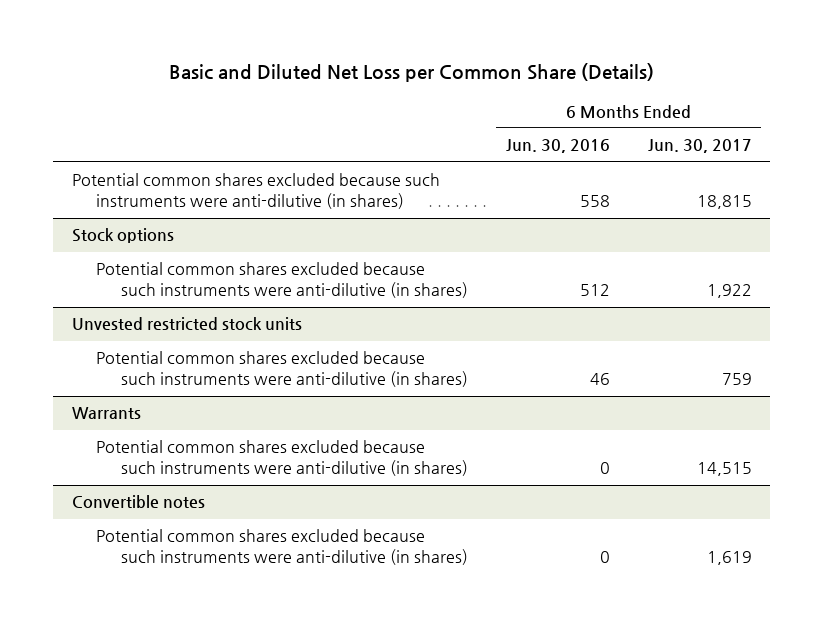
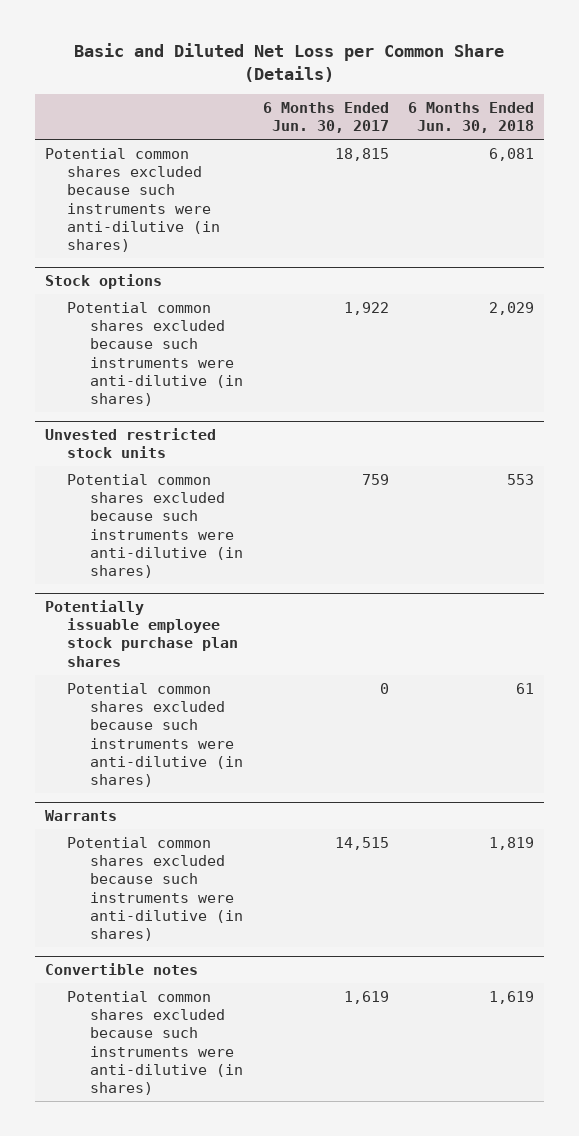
- | 6 Months Ended Jun. 30, 2016 | 6 Months Ended Jun. 30, 2017
+ | 6 Months Ended Jun. 30, 2017 | 6 Months Ended Jun. 30, 2018
+ Potentially issuable employee stock purchase plan shares
+ Potential common shares excluded because such instruments were anti-dilutive (in shares) | 0 | 61

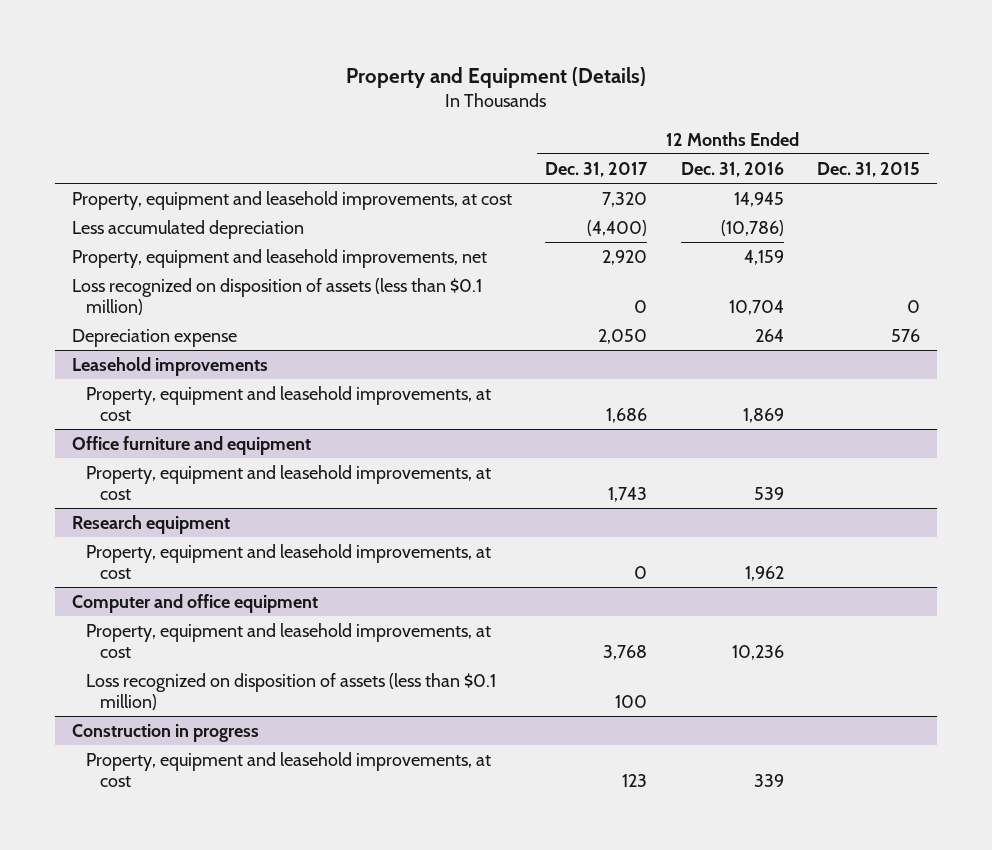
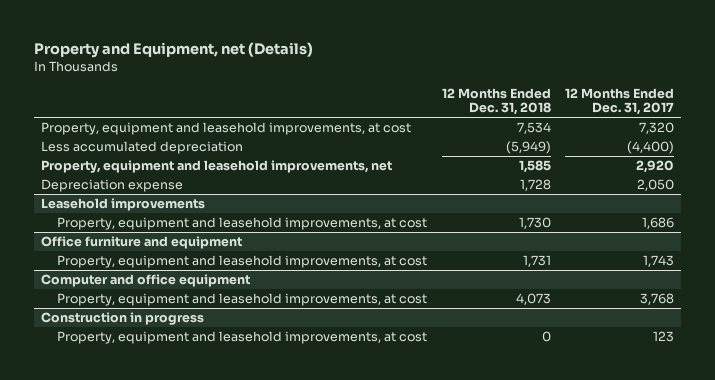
- Property and Equipment (Details)
+ Property and Equipment, net (Details)
- | 12 Months Ended Dec. 31, 2017 | 12 Months Ended Dec. 31, 2016 | 12 Months Ended Dec. 31, 2015
+ | 12 Months Ended Dec. 31, 2018 | 12 Months Ended Dec. 31, 2017
- Loss recognized on disposition of assets (less than $0.1 million) | 0 | 10,704 | 0
- Research equipment
- Property, equipment and leasehold improvements, at cost | 0 | 1,962 |
@ Computer and office equipment
- Loss recognized on disposition of assets (less than $0.1 million) | 100 | |

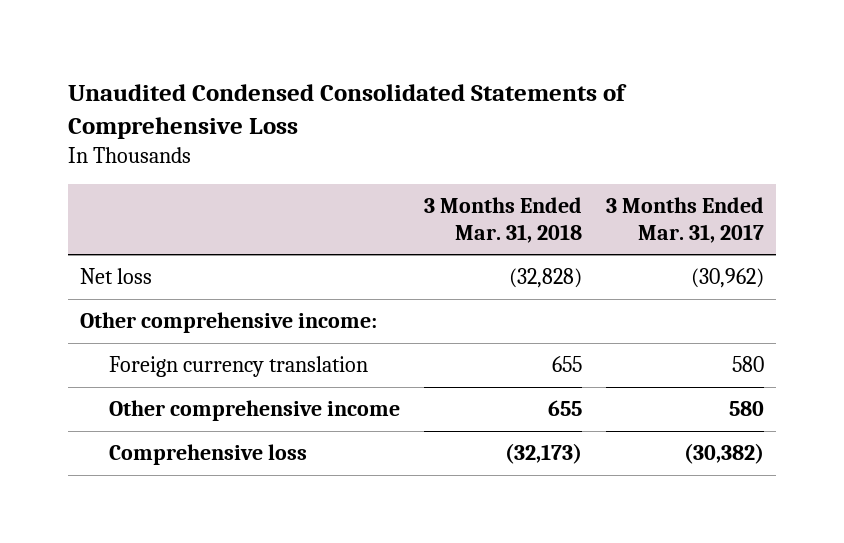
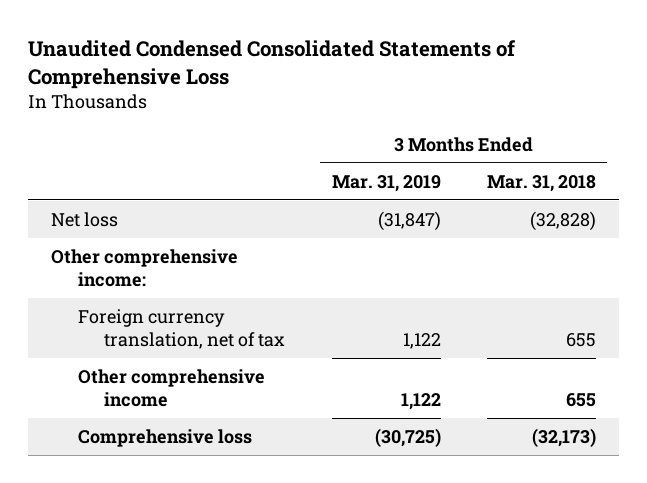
- | 3 Months Ended Mar. 31, 2018 | 3 Months Ended Mar. 31, 2017
+ | 3 Months Ended Mar. 31, 2019 | 3 Months Ended Mar. 31, 2018
- Foreign currency translation | 655 | 580
+ Foreign currency translation, net of tax | 1,122 | 655

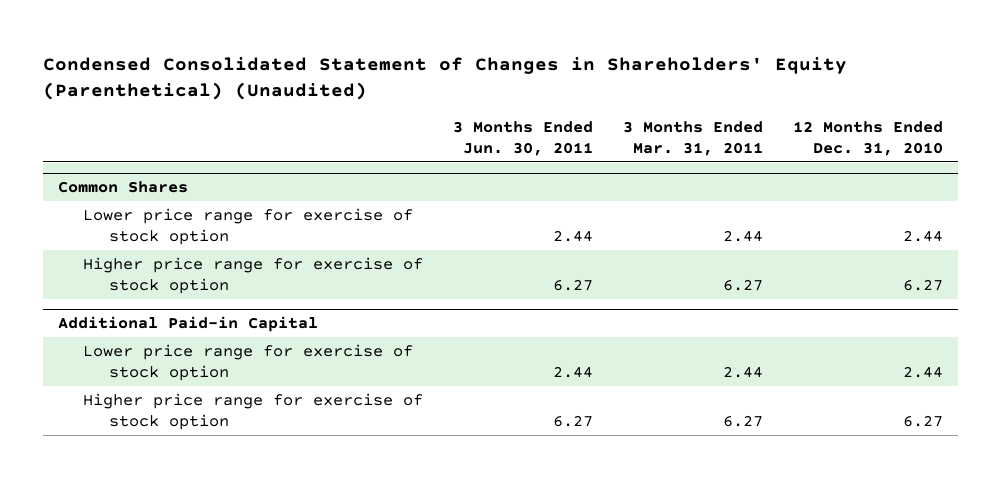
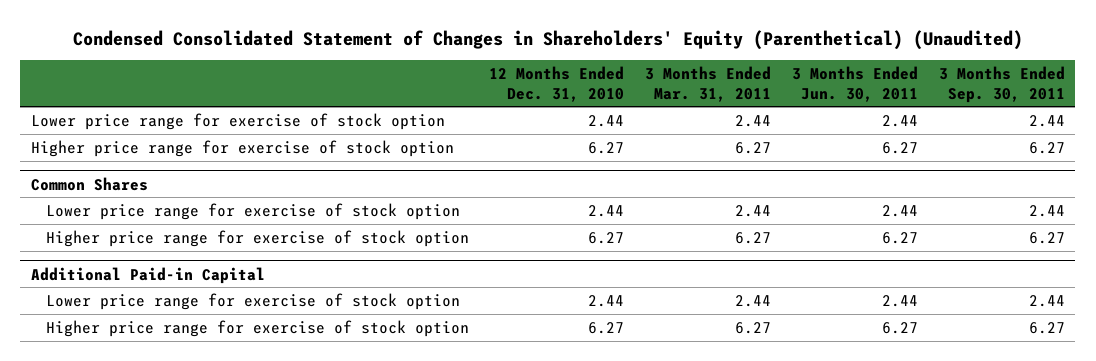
- | 3 Months Ended Jun. 30, 2011 | 3 Months Ended Mar. 31, 2011 | 12 Months Ended Dec. 31, 2010
+ | 12 Months Ended Dec. 31, 2010 | 3 Months Ended Mar. 31, 2011 | 3 Months Ended Jun. 30, 2011 | 3 Months Ended Sep. 30, 2011
+ Lower price range for exercise of stock option | 2.44 | 2.44 | 2.44 | 2.44
+ Higher price range for exercise of stock option | 6.27 | 6.27 | 6.27 | 6.27

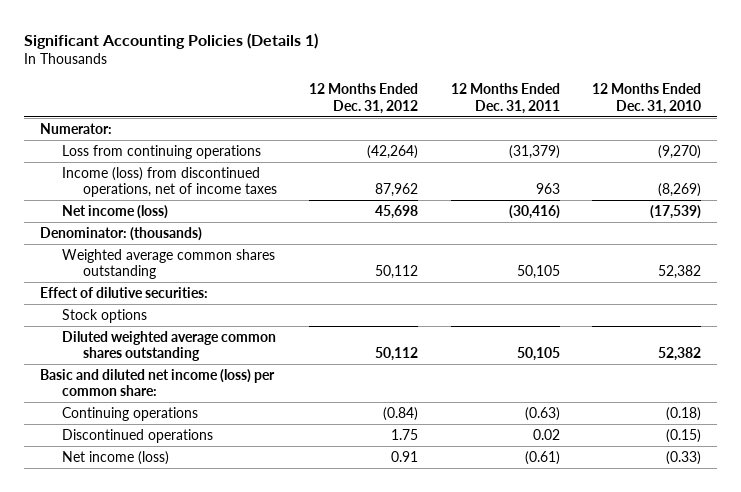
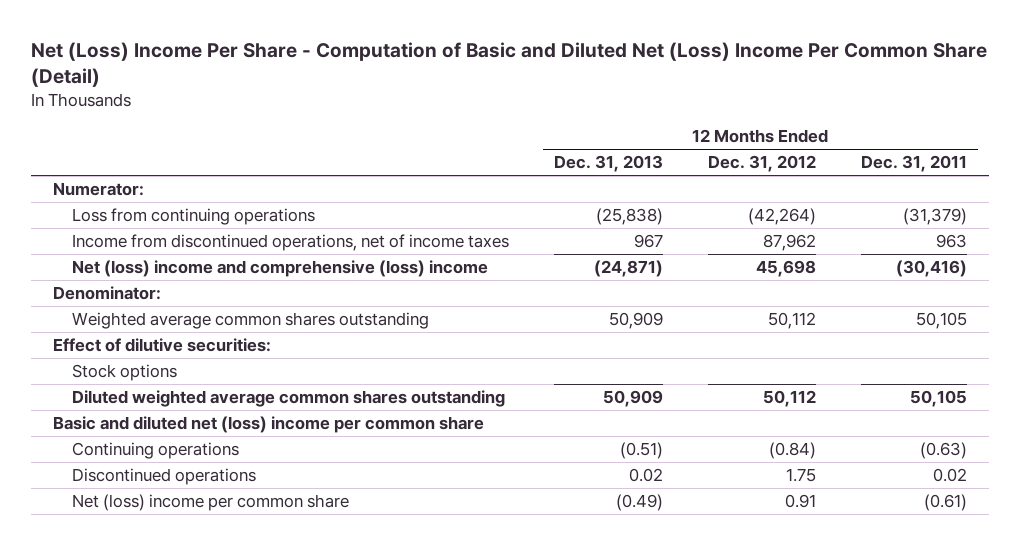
- Significant Accounting Policies (Details 1)
+ Net (Loss) Income Per Share - Computation of Basic and Diluted Net (Loss) Income Per Common Share (Detail)
- | 12 Months Ended Dec. 31, 2012 | 12 Months Ended Dec. 31, 2011 | 12 Months Ended Dec. 31, 2010
+ | 12 Months Ended Dec. 31, 2013 | 12 Months Ended Dec. 31, 2012 | 12 Months Ended Dec. 31, 2011
- Income (loss) from discontinued operations, net of income taxes | 87,962 | 963 | (8,269)
- Net income (loss) | 45,698 | (30,416) | (17,539)
- Denominator: (thousands)
+ Income from discontinued operations, net of income taxes | 967 | 87,962 | 963
+ Net (loss) income and comprehensive (loss) income | (24,871) | 45,698 | (30,416)
+ Denominator:
- Basic and diluted net income (loss) per common share:
+ Basic and diluted net (loss) income per common share
- Net income (loss) | 0.91 | (0.61) | (0.33)
+ Net (loss) income per common share | (0.49) | 0.91 | (0.61)

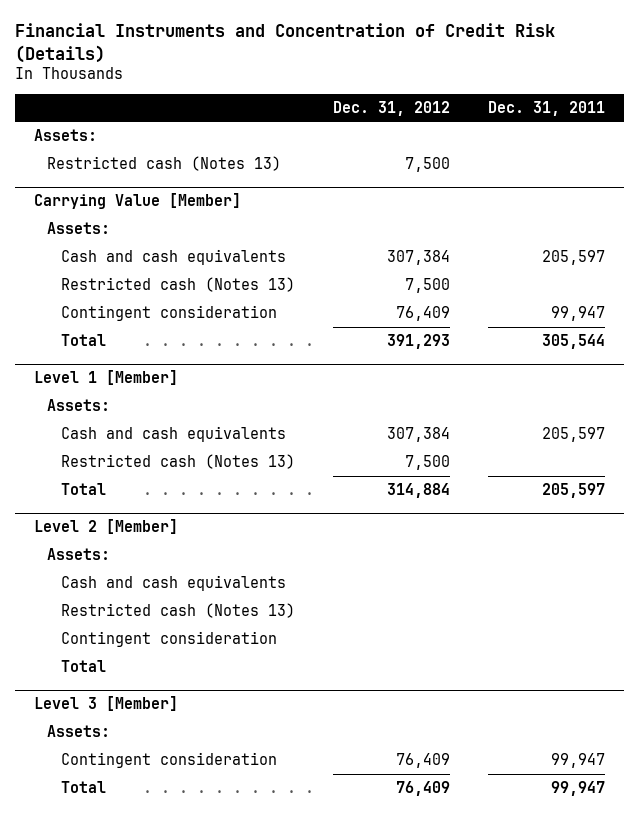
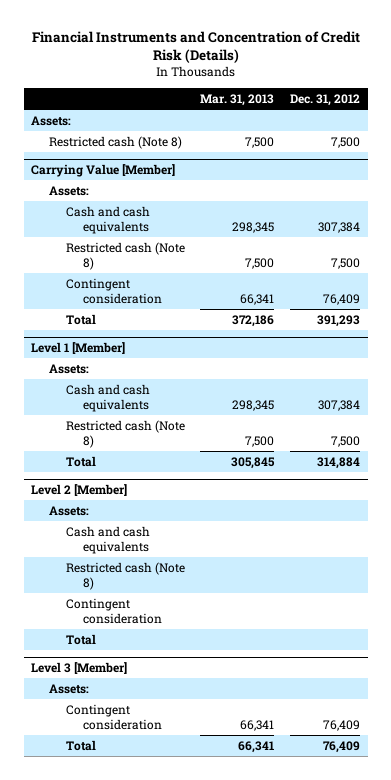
- | Dec. 31, 2012 | Dec. 31, 2011
+ | Mar. 31, 2013 | Dec. 31, 2012
- Restricted cash (Notes 13) | 7,500 |
+ Restricted cash (Note 8) | 7,500 | 7,500
@ Carrying Value [Member]
- Restricted cash (Notes 13) | 7,500 |
+ Restricted cash (Note 8) | 7,500 | 7,500
@ Level 1 [Member]
- Restricted cash (Notes 13) | 7,500 |
+ Restricted cash (Note 8) | 7,500 | 7,500
@ Level 2 [Member]
- Restricted cash (Notes 13)
+ Restricted cash (Note 8)

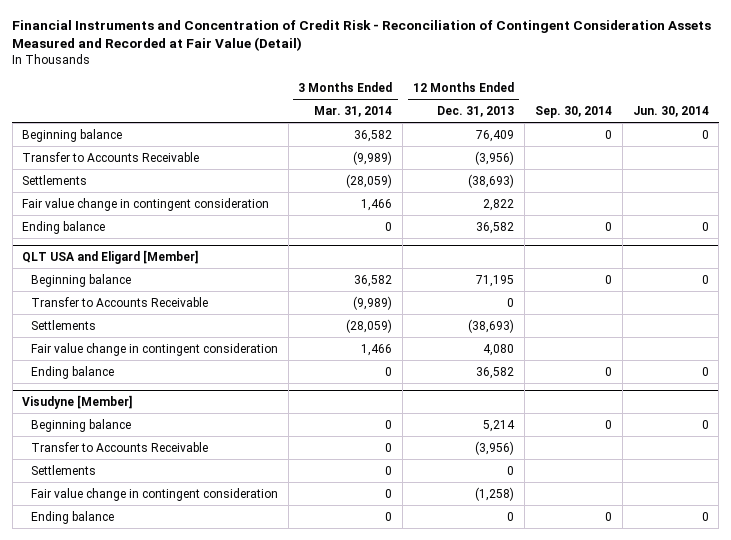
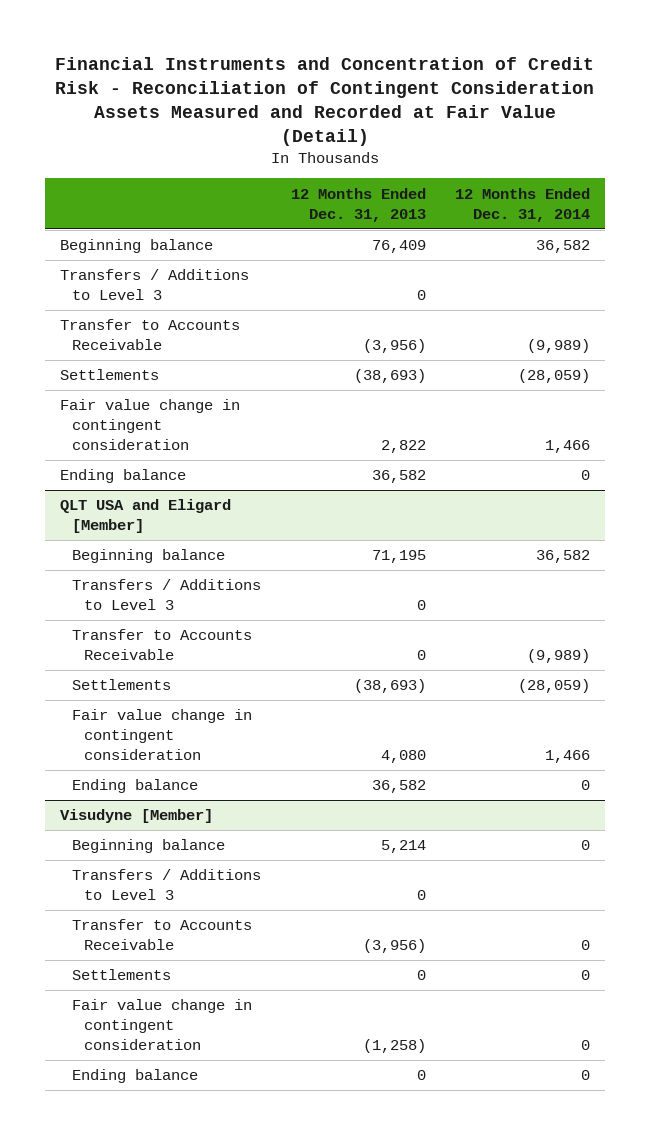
- | 3 Months Ended Mar. 31, 2014 | 12 Months Ended Dec. 31, 2013 | Sep. 30, 2014 | Jun. 30, 2014
+ | 12 Months Ended Dec. 31, 2013 | 12 Months Ended Dec. 31, 2014
+ Transfers / Additions to Level 3 | 0 |
@ QLT USA and Eligard [Member]
+ Transfers / Additions to Level 3 | 0 |
@ Visudyne [Member]
+ Transfers / Additions to Level 3 | 0 |

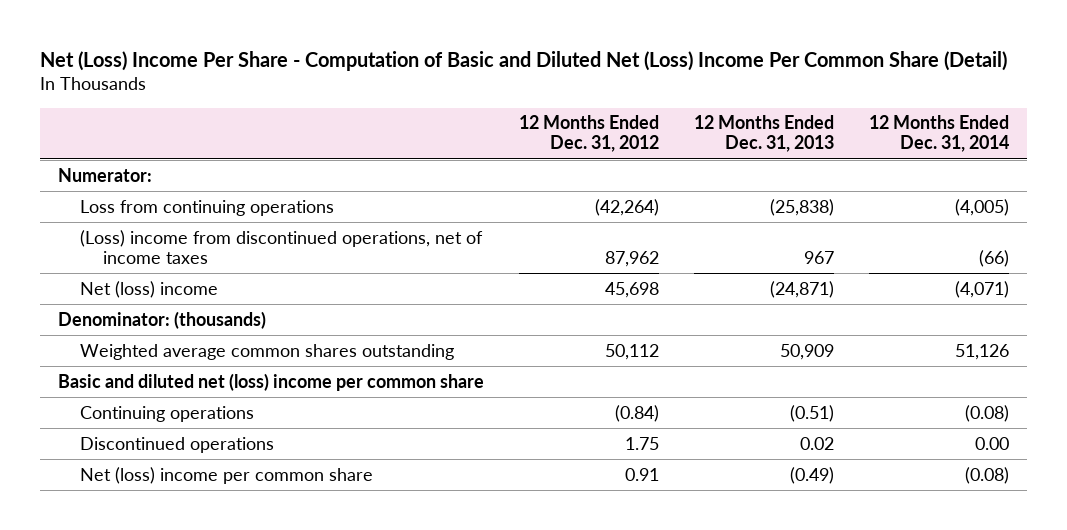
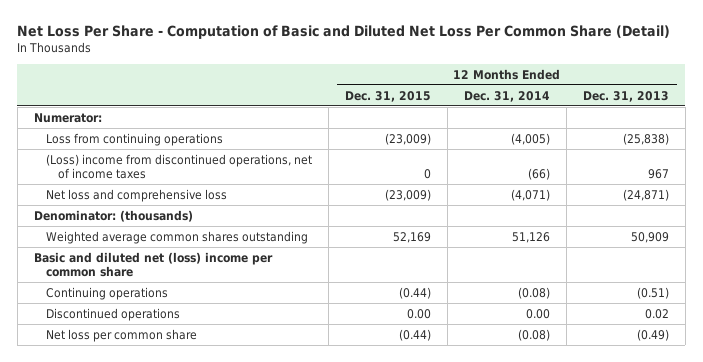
- Net (Loss) Income Per Share - Computation of Basic and Diluted Net (Loss) Income Per Common Share (Detail)
+ Net Loss Per Share - Computation of Basic and Diluted Net Loss Per Common Share (Detail)
- | 12 Months Ended Dec. 31, 2012 | 12 Months Ended Dec. 31, 2013 | 12 Months Ended Dec. 31, 2014
+ | 12 Months Ended Dec. 31, 2015 | 12 Months Ended Dec. 31, 2014 | 12 Months Ended Dec. 31, 2013
- Net (loss) income | 45,698 | (24,871) | (4,071)
+ Net loss and comprehensive loss | (23,009) | (4,071) | (24,871)
- Net (loss) income per common share | 0.91 | (0.49) | (0.08)
+ Net loss per common share | (0.44) | (0.08) | (0.49)

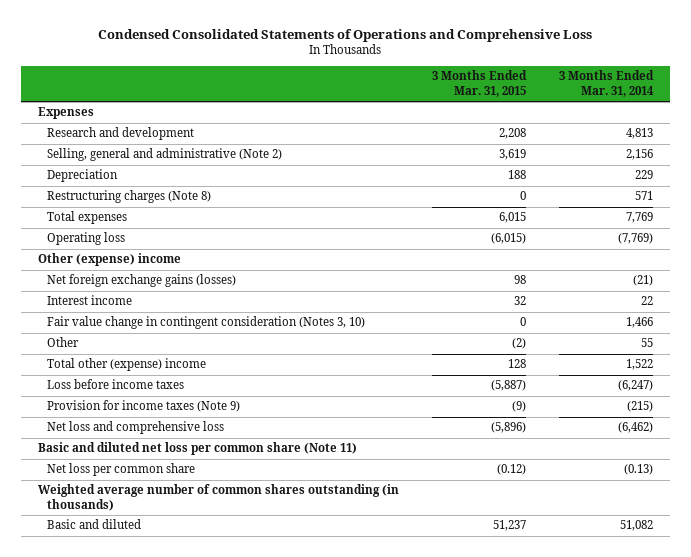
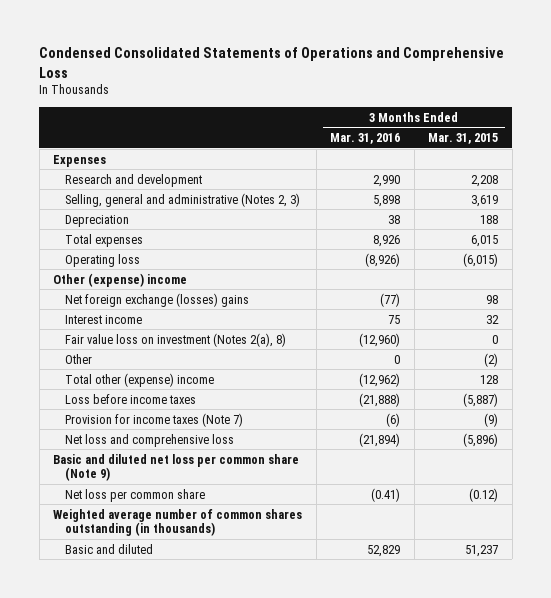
- | 3 Months Ended Mar. 31, 2015 | 3 Months Ended Mar. 31, 2014
+ | 3 Months Ended Mar. 31, 2016 | 3 Months Ended Mar. 31, 2015
- Selling, general and administrative (Note 2) | 3,619 | 2,156
+ Selling, general and administrative (Notes 2, 3) | 5,898 | 3,619
- Restructuring charges (Note 8) | 0 | 571
- Net foreign exchange gains (losses) | 98 | (21)
+ Net foreign exchange (losses) gains | (77) | 98
- Fair value change in contingent consideration (Notes 3, 10) | 0 | 1,466
+ Fair value loss on investment (Notes 2(a), 8) | (12,960) | 0
- Provision for income taxes (Note 9) | (9) | (215)
+ Provision for income taxes (Note 7) | (6) | (9)
- Basic and diluted net loss per common share (Note 11)
+ Basic and diluted net loss per common share (Note 9)

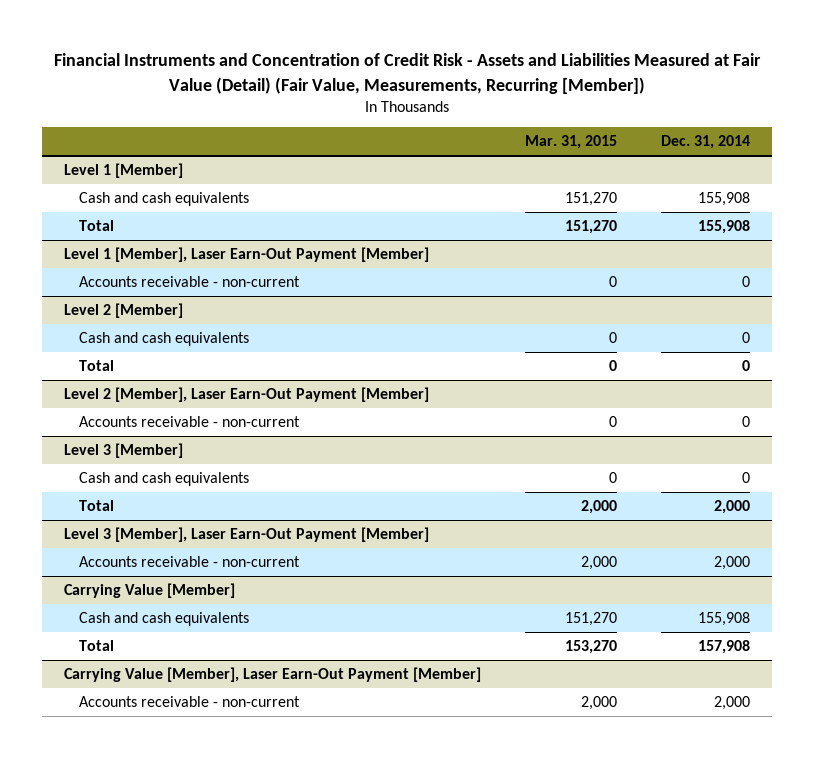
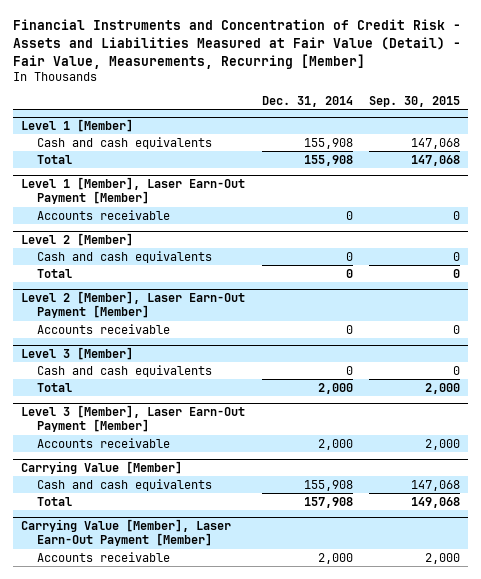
- Financial Instruments and Concentration of Credit Risk - Assets and Liabilities Measured at Fair Value (Detail) (Fair Value, Measurements, Recurring [Member])
+ Financial Instruments and Concentration of Credit Risk - Assets and Liabilities Measured at Fair Value (Detail) - Fair Value, Measurements, Recurring [Member]
- | Mar. 31, 2015 | Dec. 31, 2014
+ | Dec. 31, 2014 | Sep. 30, 2015
@ Level 1 [Member], Laser Earn-Out Payment [Member]
- Accounts receivable - non-current | 0 | 0
+ Accounts receivable | 0 | 0
@ Level 2 [Member], Laser Earn-Out Payment [Member]
- Accounts receivable - non-current | 0 | 0
+ Accounts receivable | 0 | 0
@ Level 3 [Member], Laser Earn-Out Payment [Member]
- Accounts receivable - non-current | 2,000 | 2,000
+ Accounts receivable | 2,000 | 2,000
@ Carrying Value [Member], Laser Earn-Out Payment [Member]
- Accounts receivable - non-current | 2,000 | 2,000
+ Accounts receivable | 2,000 | 2,000

